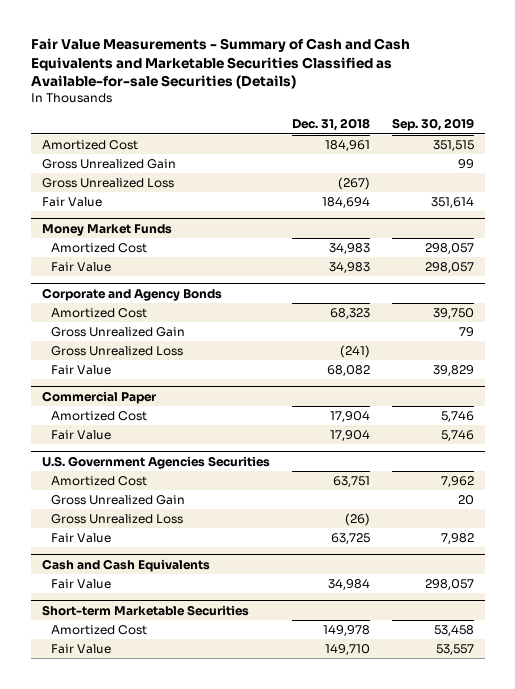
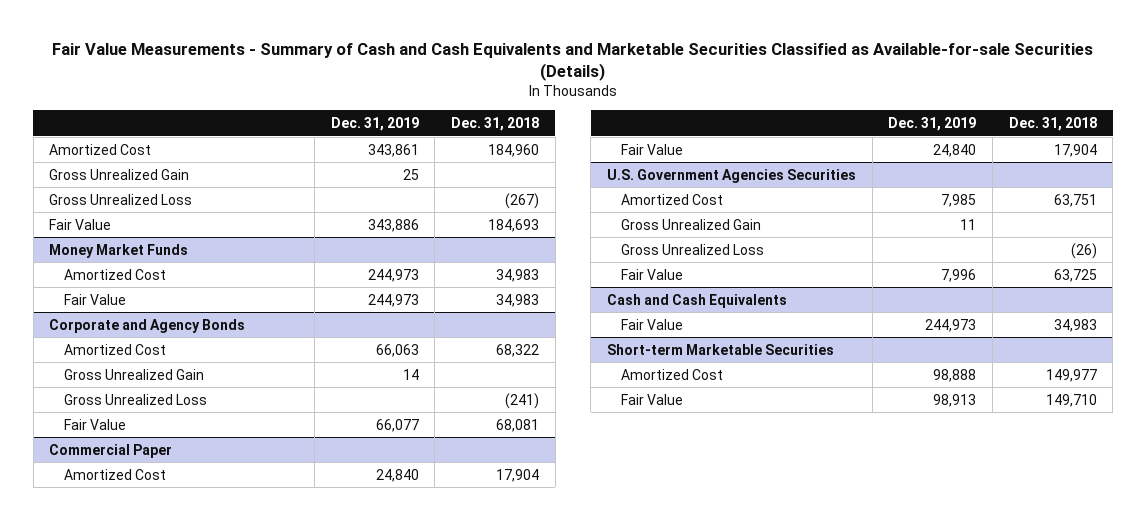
- | Dec. 31, 2018 | Sep. 30, 2019
+ | Dec. 31, 2019 | Dec. 31, 2018
- Amortized Cost | 184,961 | 351,515
+ Amortized Cost | 343,861 | 184,960
- Fair Value | 184,694 | 351,614
+ Fair Value | 343,886 | 184,693
@ Corporate and Agency Bonds
- Amortized Cost | 68,323 | 39,750
+ Amortized Cost | 66,063 | 68,322
- Fair Value | 68,082 | 39,829
+ Fair Value | 66,077 | 68,081
@ Cash and Cash Equivalents
- Fair Value | 34,984 | 298,057
+ Fair Value | 244,973 | 34,983
@ Short-term Marketable Securities
- Amortized Cost | 149,978 | 53,458
+ Amortized Cost | 98,888 | 149,977

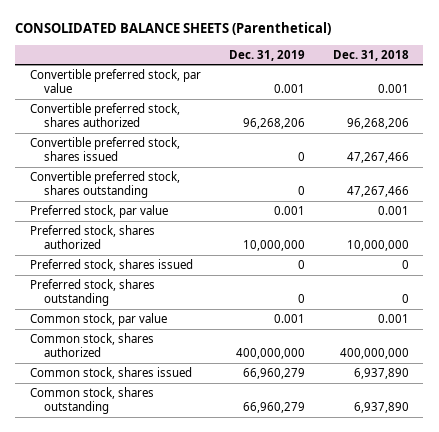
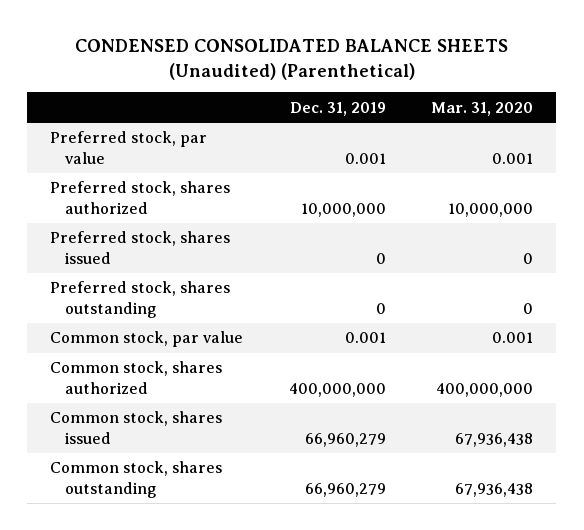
- CONSOLIDATED BALANCE SHEETS (Parenthetical)
+ CONDENSED CONSOLIDATED BALANCE SHEETS (Unaudited) (Parenthetical)
- | Dec. 31, 2019 | Dec. 31, 2018
+ | Dec. 31, 2019 | Mar. 31, 2020
- Convertible preferred stock, par value | 0.001 | 0.001
- Convertible preferred stock, shares authorized | 96,268,206 | 96,268,206
- Convertible preferred stock, shares issued | 0 | 47,267,466
- Convertible preferred stock, shares outstanding | 0 | 47,267,466

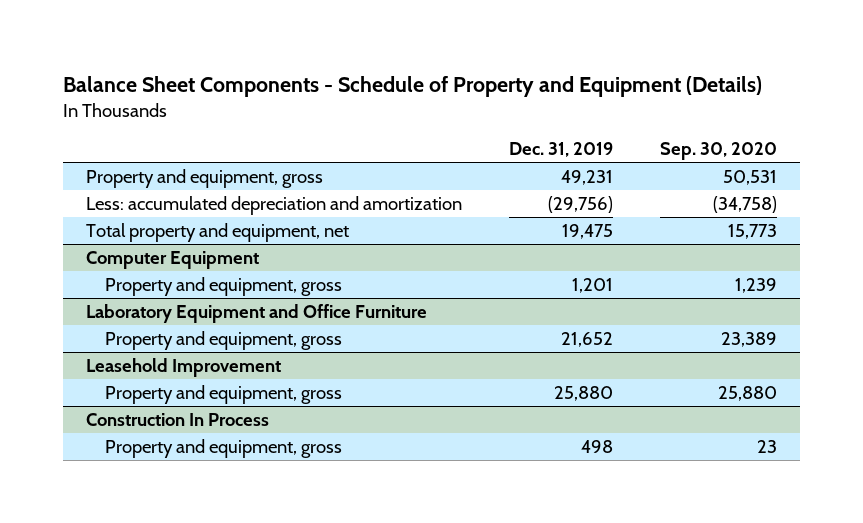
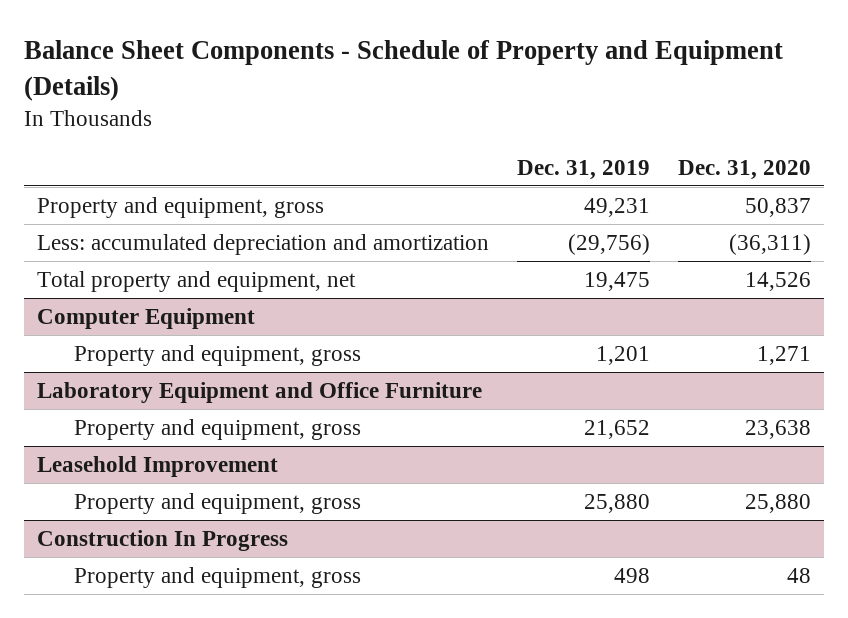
- | Dec. 31, 2019 | Sep. 30, 2020
+ | Dec. 31, 2019 | Dec. 31, 2020
- Construction In Process
+ Construction In Progress

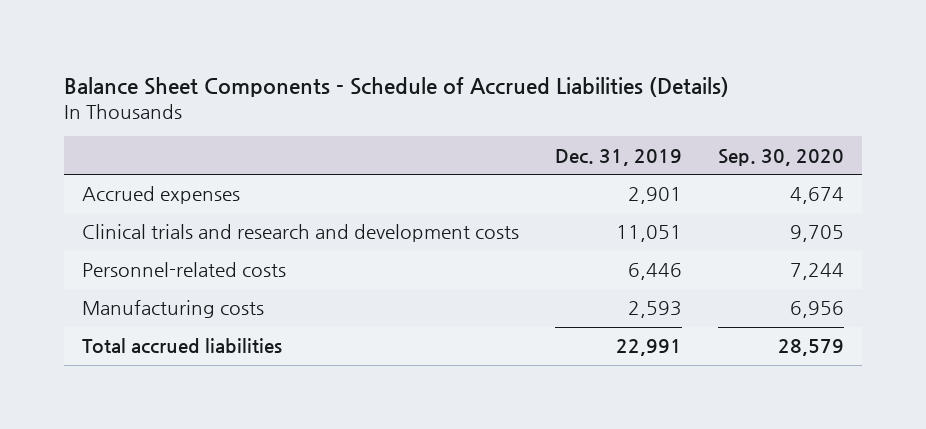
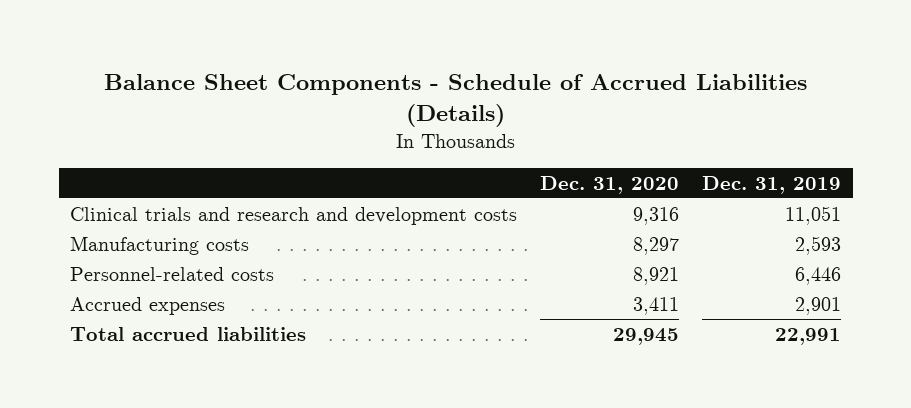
- | Dec. 31, 2019 | Sep. 30, 2020
+ | Dec. 31, 2020 | Dec. 31, 2019
moved down: Personnel-related costs | 8,921 | 6,446
moved down: Accrued expenses | 3,411 | 2,901

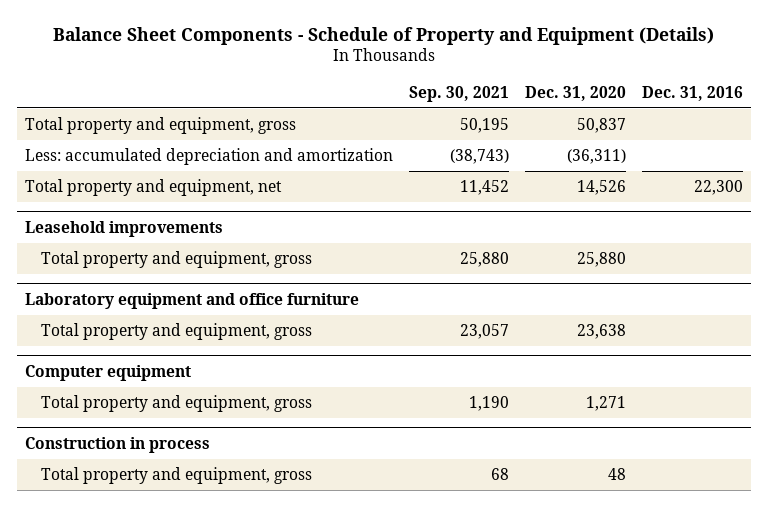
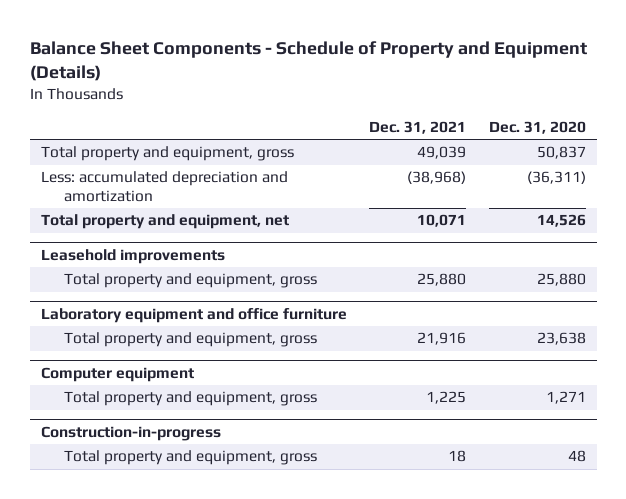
- | Sep. 30, 2021 | Dec. 31, 2020 | Dec. 31, 2016
+ | Dec. 31, 2021 | Dec. 31, 2020
- Construction in process
+ Construction-in-progress

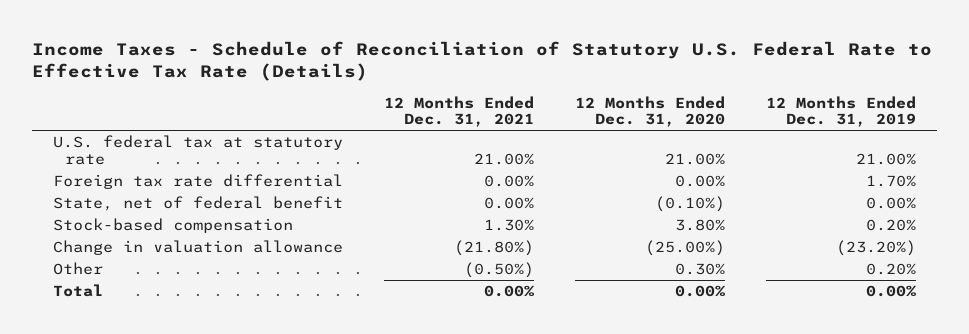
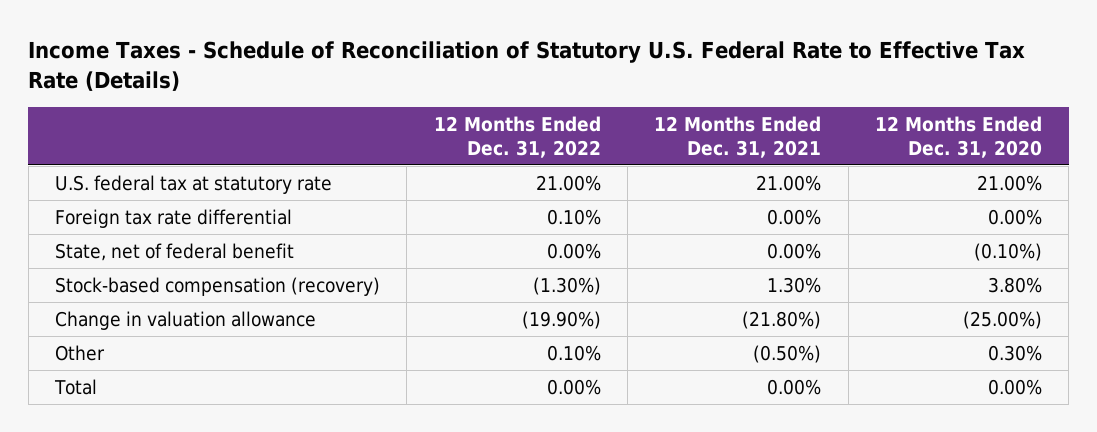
- | 12 Months Ended Dec. 31, 2021 | 12 Months Ended Dec. 31, 2020 | 12 Months Ended Dec. 31, 2019
+ | 12 Months Ended Dec. 31, 2022 | 12 Months Ended Dec. 31, 2021 | 12 Months Ended Dec. 31, 2020
- Stock-based compensation | 1.30% | 3.80% | 0.20%
+ Stock-based compensation (recovery) | (1.30%) | 1.30% | 3.80%

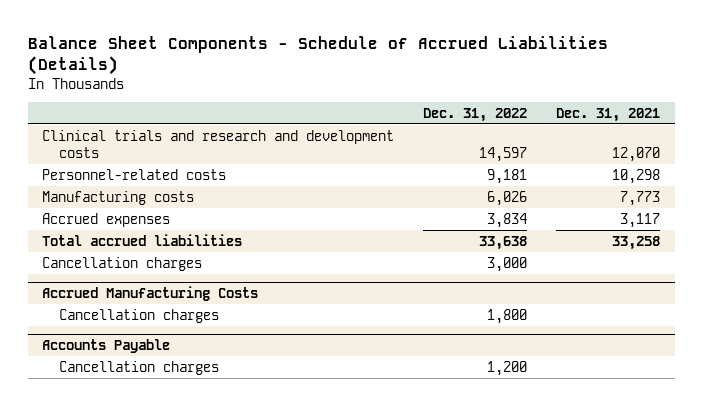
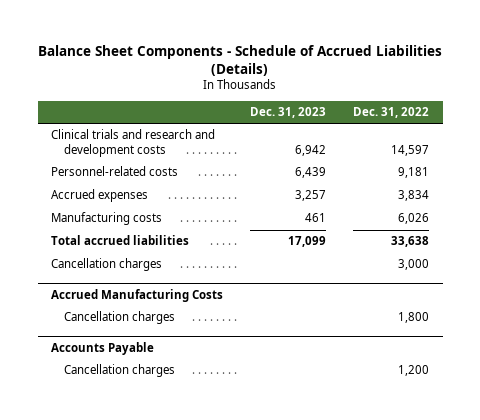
- | Dec. 31, 2022 | Dec. 31, 2021
+ | Dec. 31, 2023 | Dec. 31, 2022
moved down: Manufacturing costs | 461 | 6,026

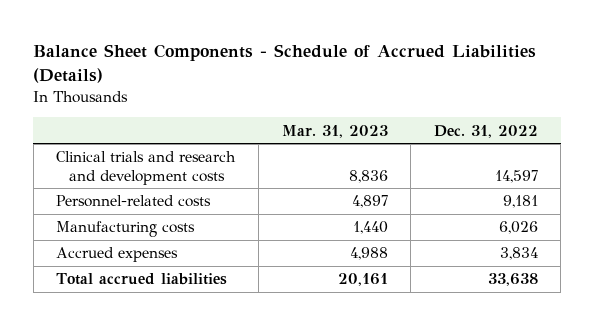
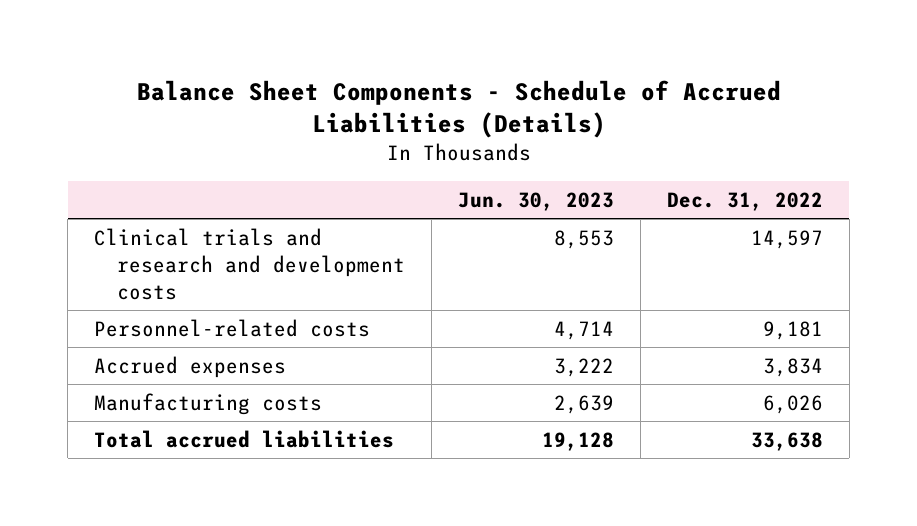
- | Mar. 31, 2023 | Dec. 31, 2022
+ | Jun. 30, 2023 | Dec. 31, 2022
moved down: Manufacturing costs | 2,639 | 6,026

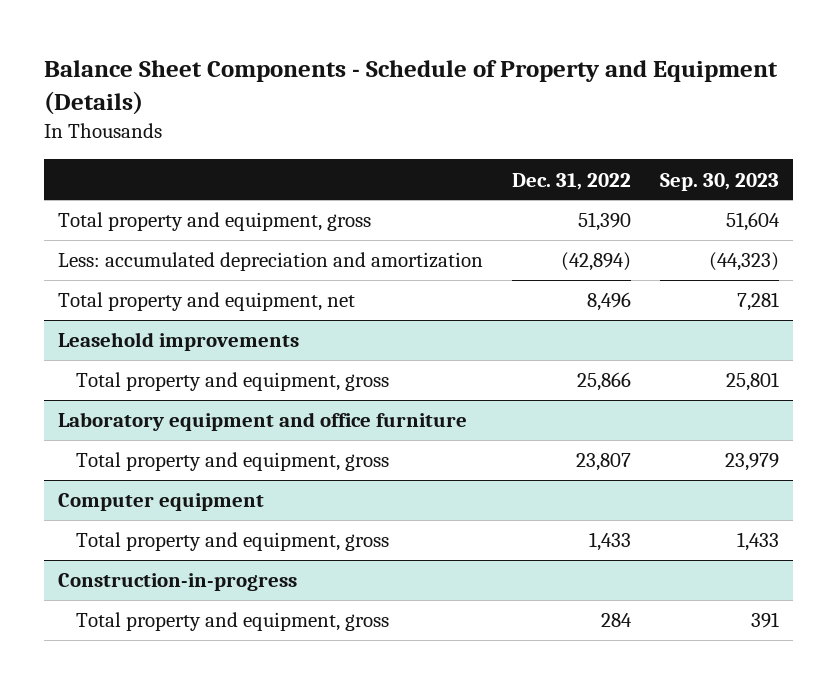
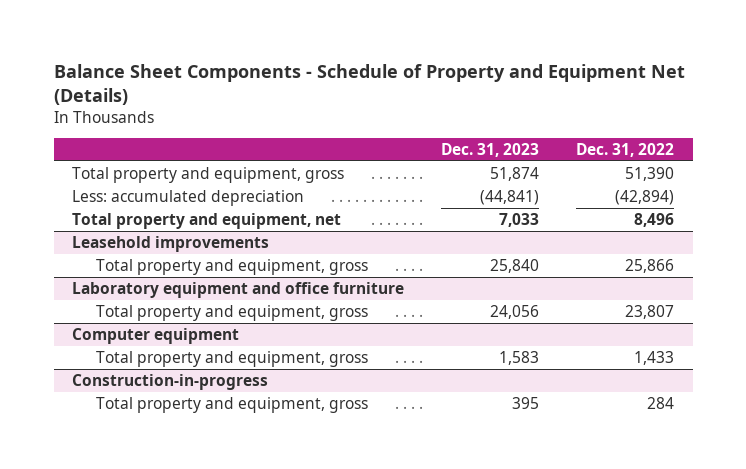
- Balance Sheet Components - Schedule of Property and Equipment (Details)
+ Balance Sheet Components - Schedule of Property and Equipment Net (Details)
- | Dec. 31, 2022 | Sep. 30, 2023
+ | Dec. 31, 2023 | Dec. 31, 2022
- Less: accumulated depreciation and amortization | (42,894) | (44,323)
+ Less: accumulated depreciation | (44,841) | (42,894)

